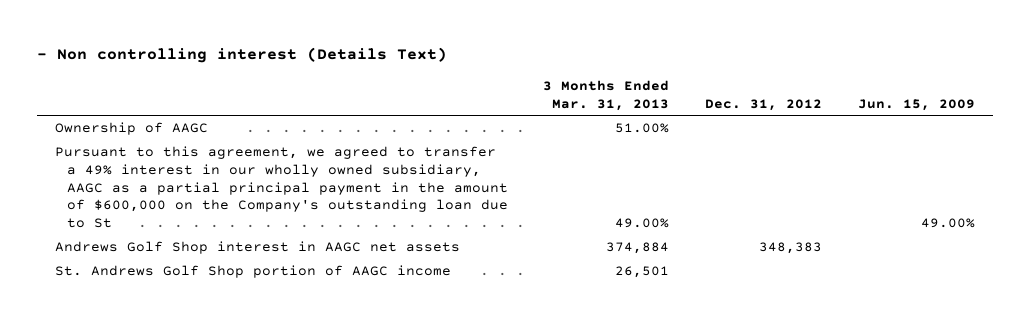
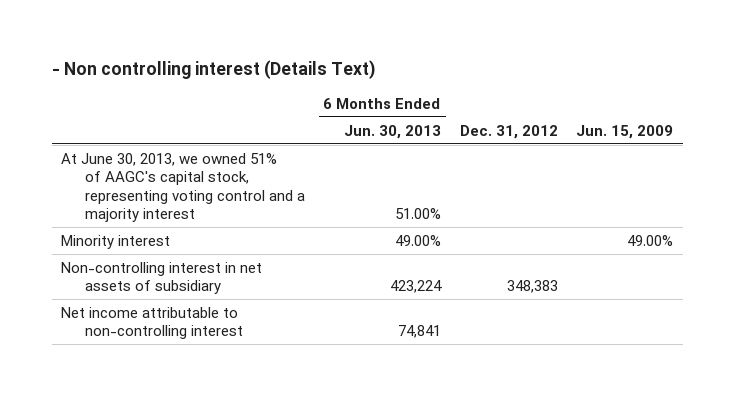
- | 3 Months Ended Mar. 31, 2013 | Dec. 31, 2012 | Jun. 15, 2009
+ | 6 Months Ended Jun. 30, 2013 | Dec. 31, 2012 | Jun. 15, 2009
- Ownership of AAGC | 51.00% | |
- Pursuant to this agreement, we agreed to transfer a 49% interest in our wholly owned subsidiary, AAGC as a partial principal payment in the amount of $600,000 on the Company's outstanding loan due to St | 49.00% | | 49.00%
- Andrews Golf Shop interest in AAGC net assets | 374,884 | 348,383 |
- St. Andrews Golf Shop portion of AAGC income | 26,501 | |
+ At June 30, 2013, we owned 51% of AAGC's capital stock, representing voting control and a majority interest | 51.00% | |
+ Minority interest | 49.00% | | 49.00%
+ Non-controlling interest in net assets of subsidiary | 423,224 | 348,383 |
+ Net income attributable to non-controlling interest | 74,841 | |

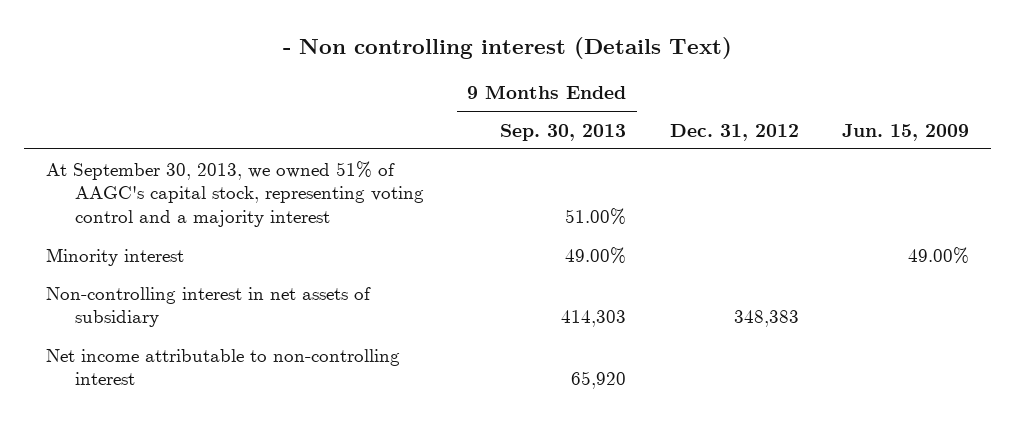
- | 6 Months Ended Jun. 30, 2013 | Dec. 31, 2012 | Jun. 15, 2009
+ | 9 Months Ended Sep. 30, 2013 | Dec. 31, 2012 | Jun. 15, 2009
- At June 30, 2013, we owned 51% of AAGC's capital stock, representing voting control and a majority interest | 51.00% | |
+ At September 30, 2013, we owned 51% of AAGC's capital stock, representing voting control and a majority interest | 51.00% | |

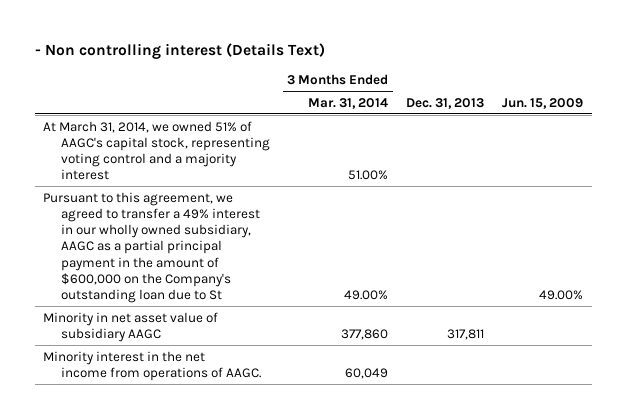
- | 9 Months Ended Sep. 30, 2013 | Dec. 31, 2012 | Jun. 15, 2009
+ | 3 Months Ended Mar. 31, 2014 | Dec. 31, 2013 | Jun. 15, 2009
- At September 30, 2013, we owned 51% of AAGC's capital stock, representing voting control and a majority interest | 51.00% | |
- Minority interest | 49.00% | | 49.00%
- Non-controlling interest in net assets of subsidiary | 414,303 | 348,383 |
- Net income attributable to non-controlling interest | 65,920 | |
+ At March 31, 2014, we owned 51% of AAGC's capital stock, representing voting control and a majority interest | 51.00% | |
+ Pursuant to this agreement, we agreed to transfer a 49% interest in our wholly owned subsidiary, AAGC as a partial principal payment in the amount of $600,000 on the Company's outstanding loan due to St | 49.00% | | 49.00%
+ Minority in net asset value of subsidiary AAGC | 377,860 | 317,811 |
+ Minority interest in the net income from operations of AAGC. | 60,049 | |

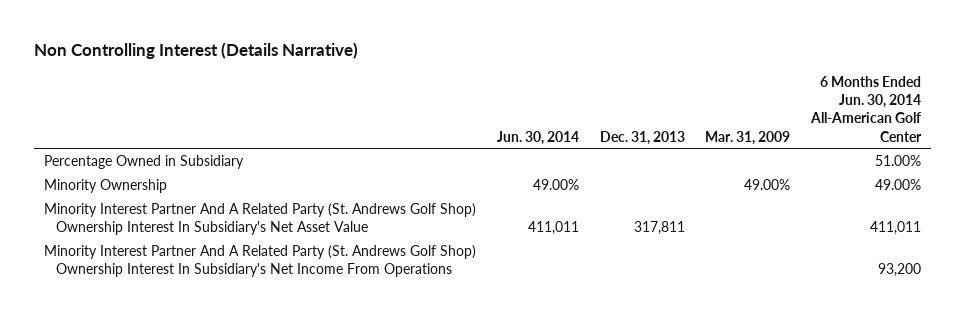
- - Non controlling interest (Details Text)
+ Non Controlling Interest (Details Narrative)
- | 3 Months Ended Mar. 31, 2014 | Dec. 31, 2013 | Jun. 15, 2009
+ | Jun. 30, 2014 | Dec. 31, 2013 | Mar. 31, 2009 | 6 Months Ended Jun. 30, 2014 All-American Golf Center
- At March 31, 2014, we owned 51% of AAGC's capital stock, representing voting control and a majority interest | 51.00% | |
- Pursuant to this agreement, we agreed to transfer a 49% interest in our wholly owned subsidiary, AAGC as a partial principal payment in the amount of $600,000 on the Company's outstanding loan due to St | 49.00% | | 49.00%
- Minority in net asset value of subsidiary AAGC | 377,860 | 317,811 |
- Minority interest in the net income from operations of AAGC. | 60,049 | |
+ Percentage Owned in Subsidiary | | | | 51.00%
+ Minority Ownership | 49.00% | | 49.00% | 49.00%
+ Minority Interest Partner And A Related Party (St. Andrews Golf Shop) Ownership Interest In Subsidiary's Net Asset Value | 411,011 | 317,811 | | 411,011
+ Minority Interest Partner And A Related Party (St. Andrews Golf Shop) Ownership Interest In Subsidiary's Net Income From Operations | | | | 93,200

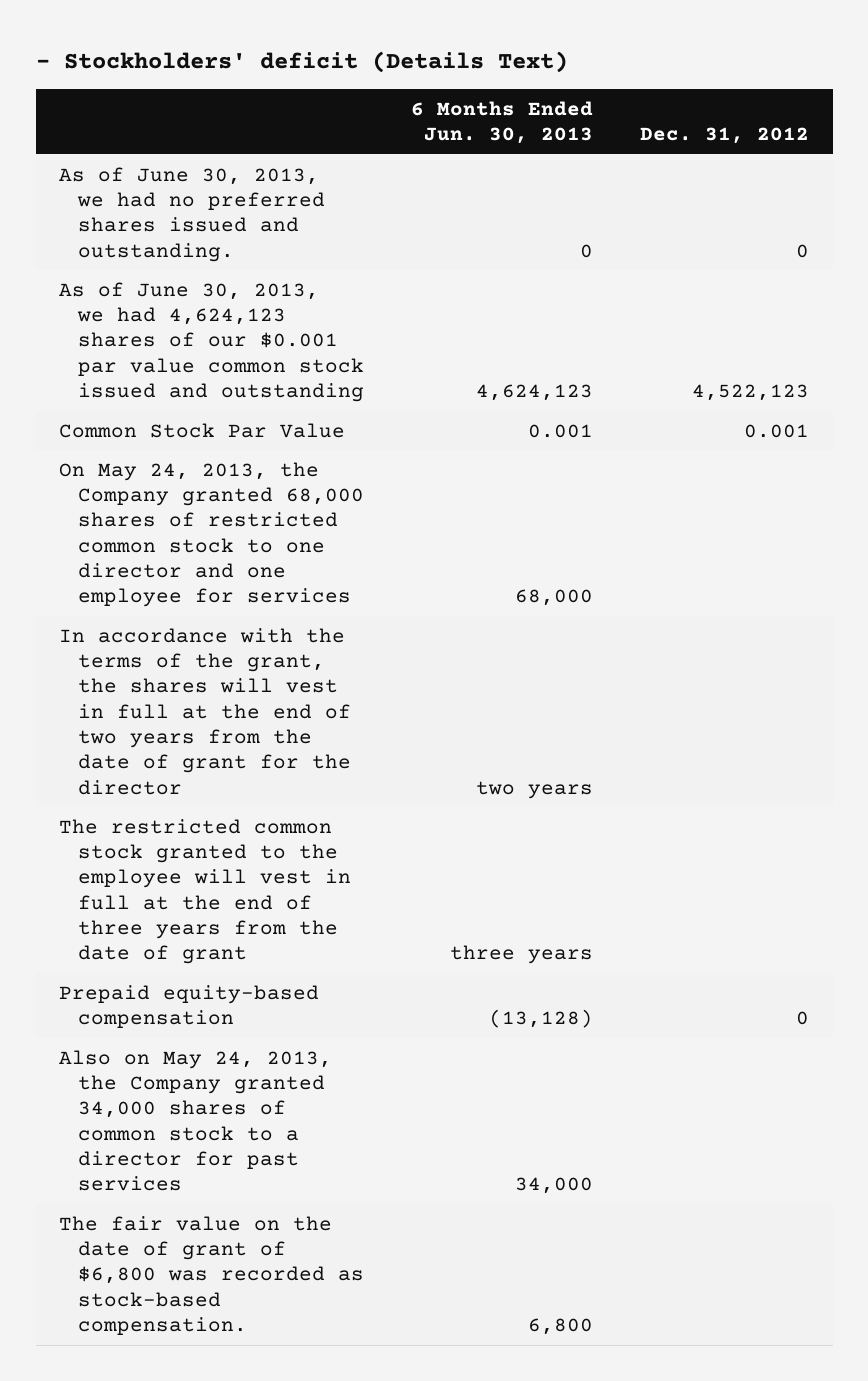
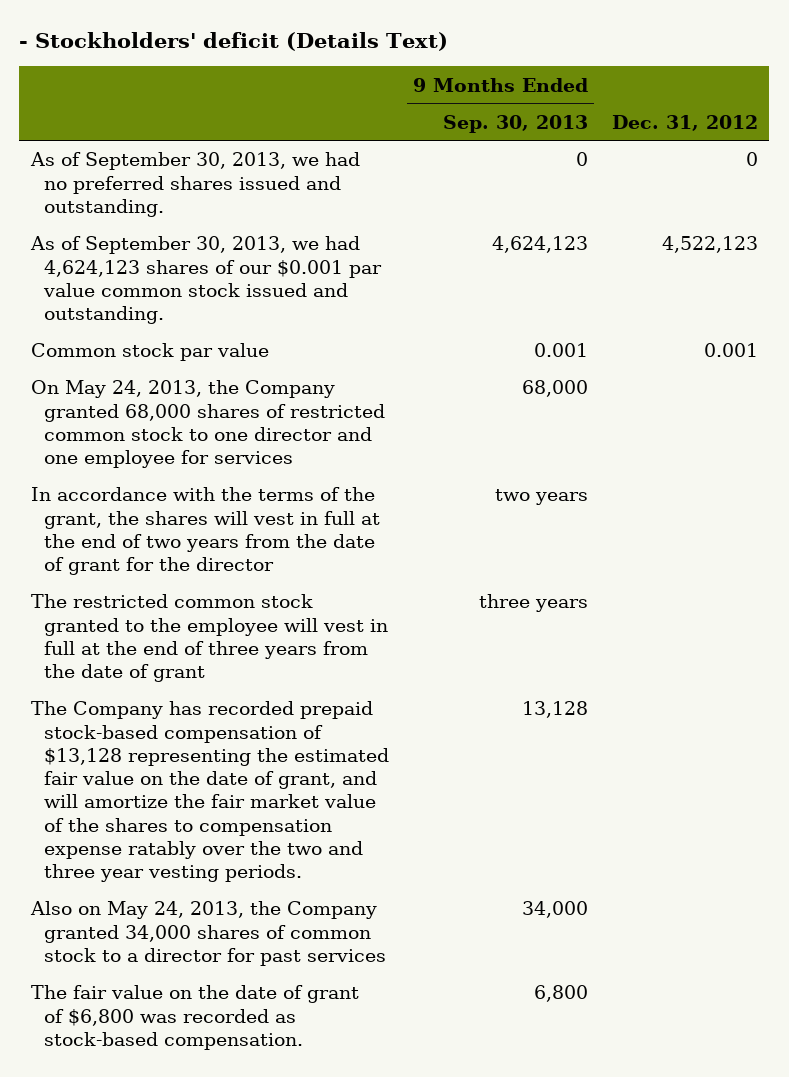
- | 6 Months Ended Jun. 30, 2013 | Dec. 31, 2012
+ | 9 Months Ended Sep. 30, 2013 | Dec. 31, 2012
- As of June 30, 2013, we had no preferred shares issued and outstanding. | 0 | 0
- As of June 30, 2013, we had 4,624,123 shares of our $0.001 par value common stock issued and outstanding | 4,624,123 | 4,522,123
- Common Stock Par Value | 0.001 | 0.001
+ As of September 30, 2013, we had no preferred shares issued and outstanding. | 0 | 0
+ As of September 30, 2013, we had 4,624,123 shares of our $0.001 par value common stock issued and outstanding. | 4,624,123 | 4,522,123
+ Common stock par value | 0.001 | 0.001
- Prepaid equity-based compensation | (13,128) | 0
+ The Company has recorded prepaid stock-based compensation of $13,128 representing the estimated fair value on the date of grant, and will amortize the fair market value of the shares to compensation expense ratably over the two and three year vesting periods. | 13,128 |

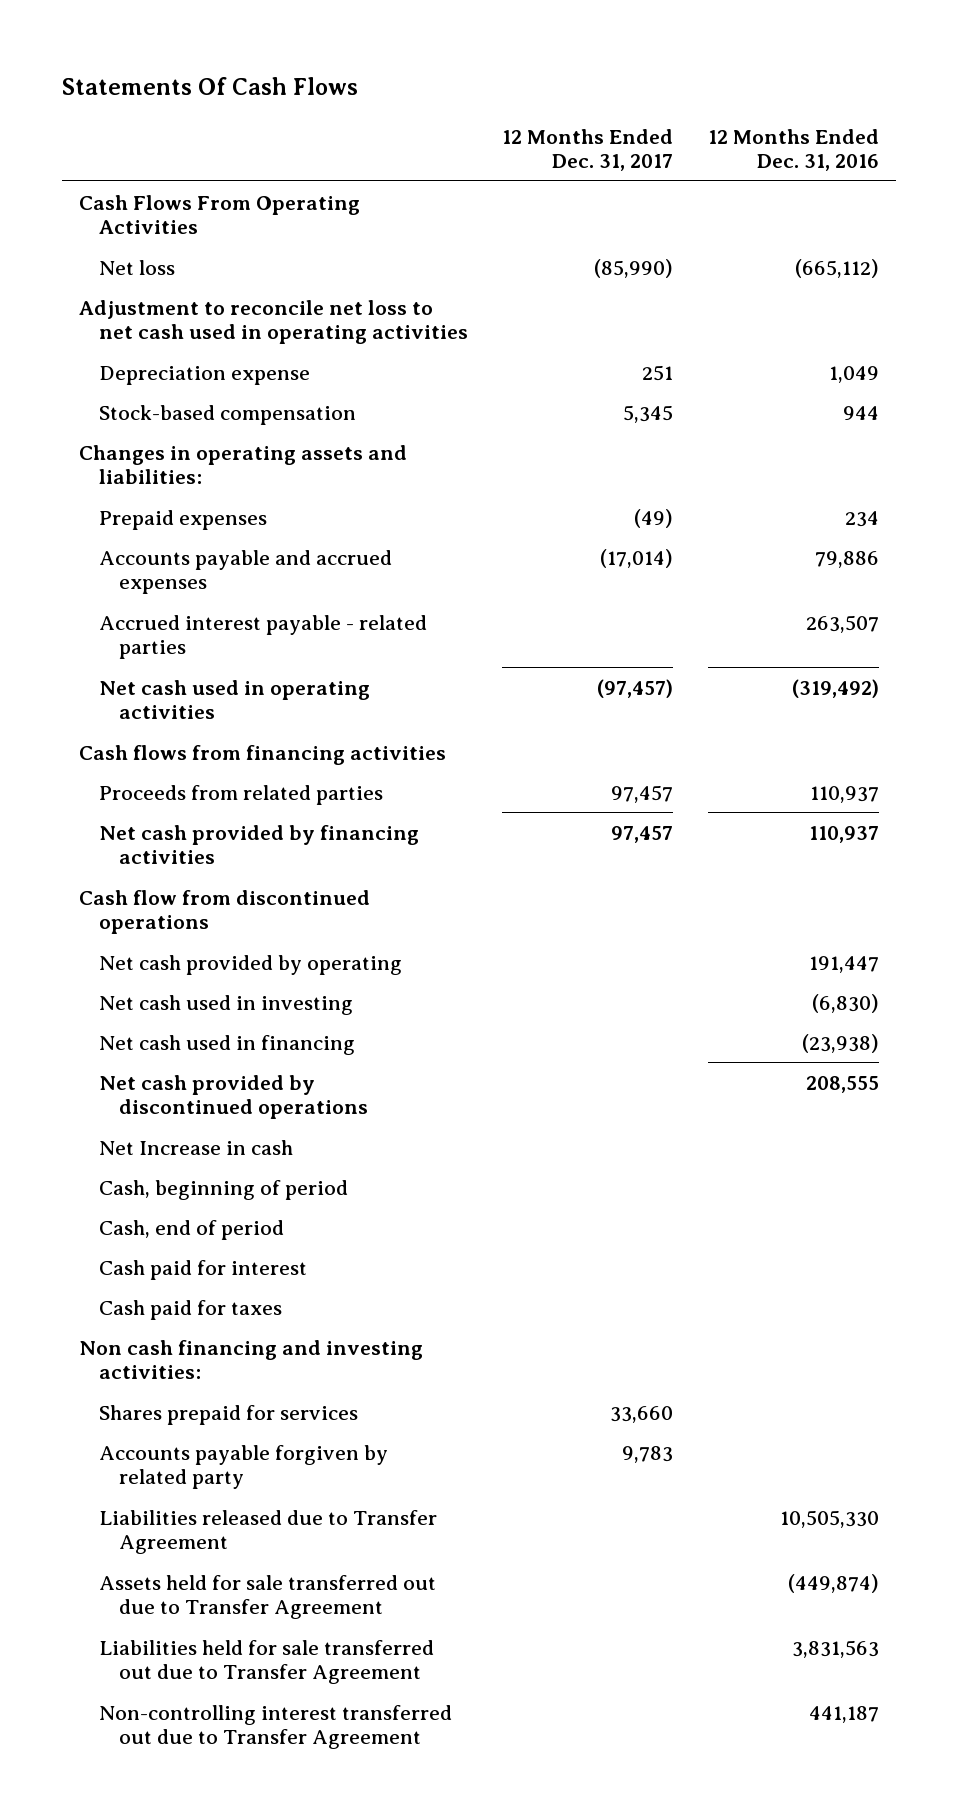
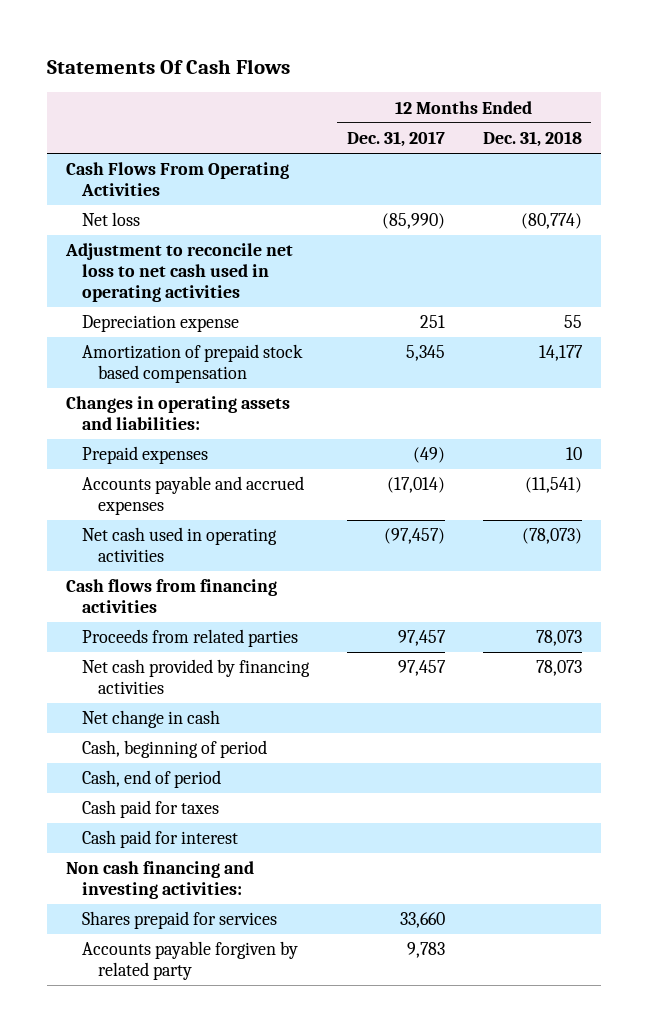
- | 12 Months Ended Dec. 31, 2017 | 12 Months Ended Dec. 31, 2016
+ | 12 Months Ended Dec. 31, 2017 | 12 Months Ended Dec. 31, 2018
- Stock-based compensation | 5,345 | 944
+ Amortization of prepaid stock based compensation | 5,345 | 14,177
- Accrued interest payable - related parties | | 263,507
- Cash flow from discontinued operations
- Net cash provided by operating | | 191,447
- Net cash used in investing | | (6,830)
- Net cash used in financing | | (23,938)
- Net cash provided by discontinued operations | | 208,555
- Net Increase in cash
+ Net change in cash
moved down: Cash paid for interest
- Liabilities released due to Transfer Agreement | | 10,505,330
- Assets held for sale transferred out due to Transfer Agreement | | (449,874)
- Liabilities held for sale transferred out due to Transfer Agreement | | 3,831,563
- Non-controlling interest transferred out due to Transfer Agreement | | 441,187

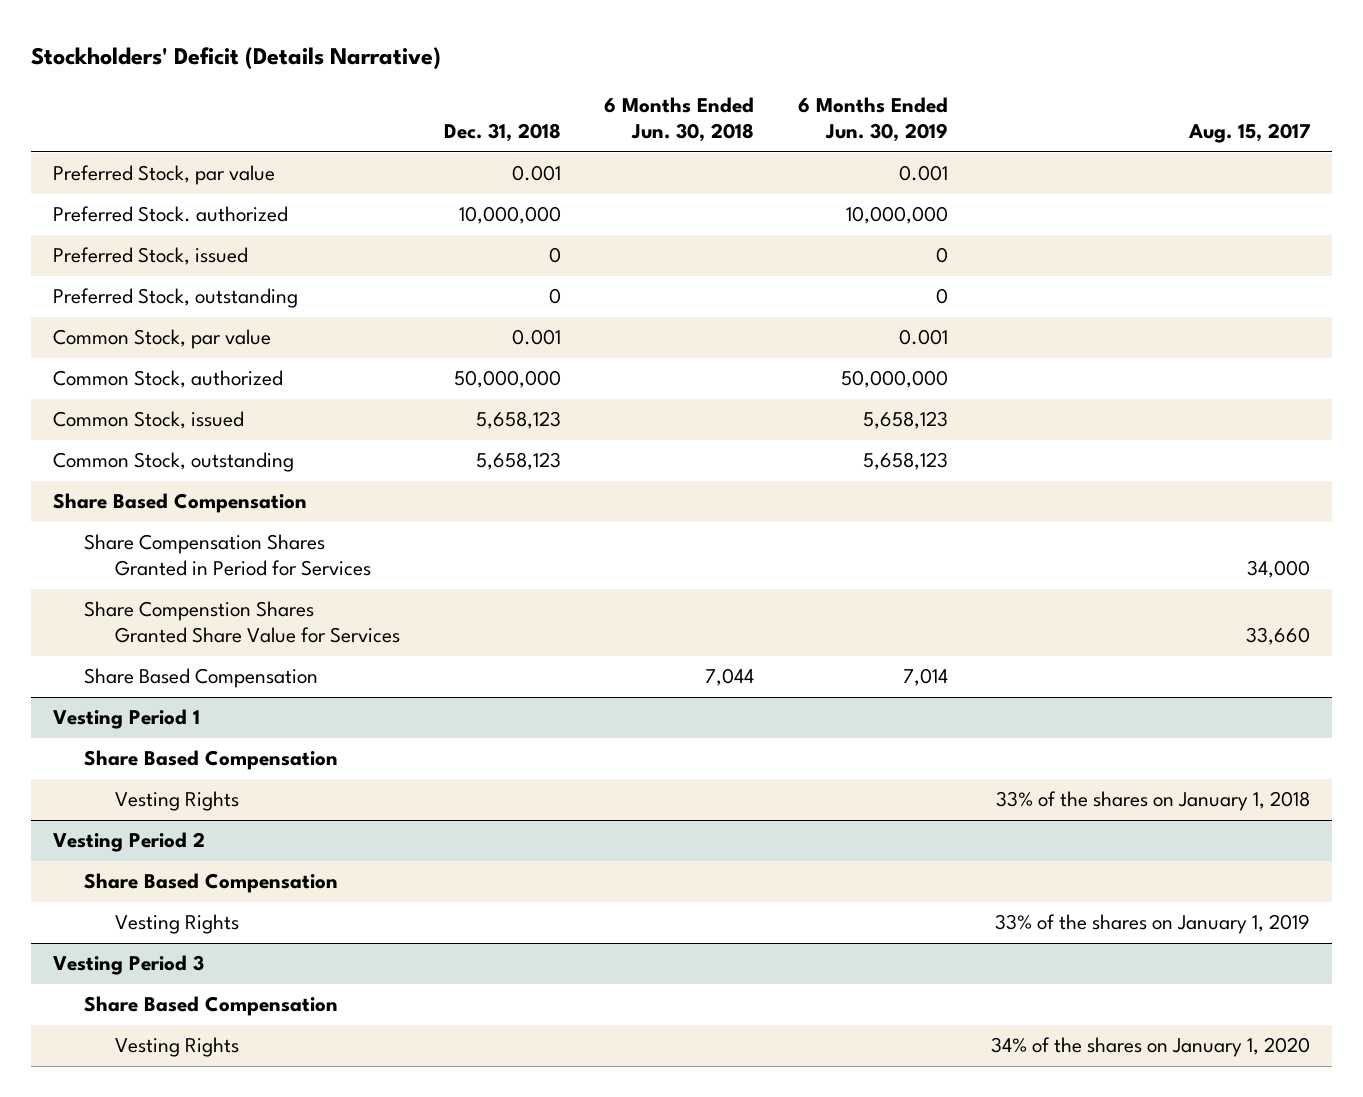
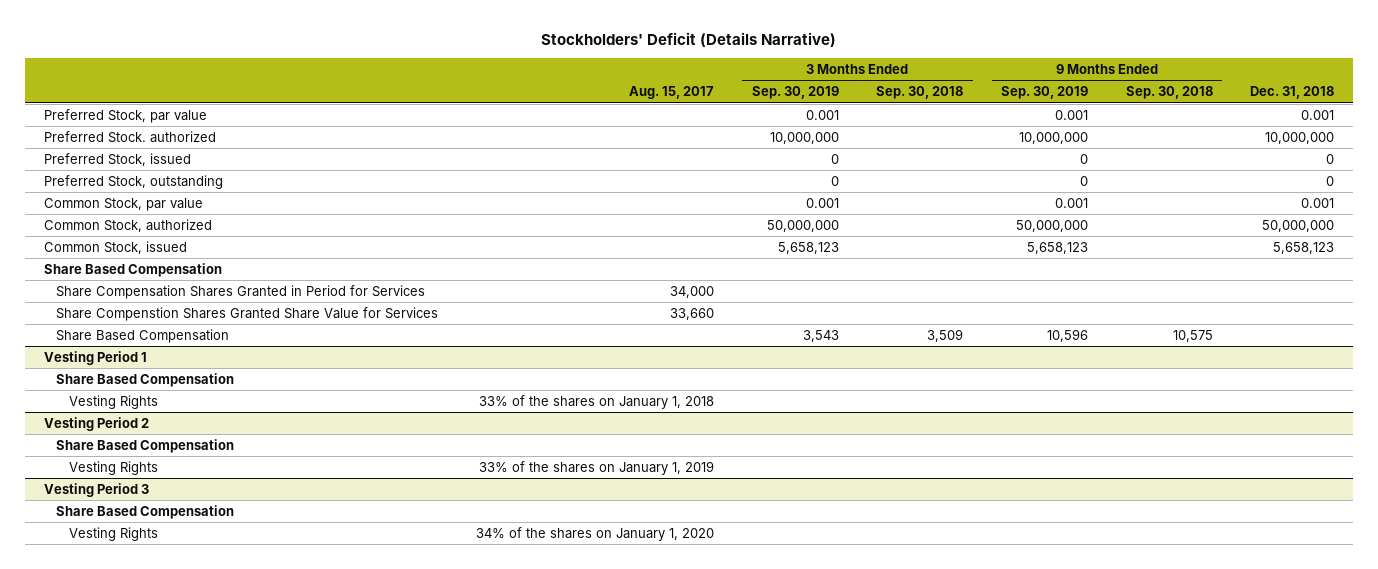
- | Dec. 31, 2018 | 6 Months Ended Jun. 30, 2018 | 6 Months Ended Jun. 30, 2019 | Aug. 15, 2017
+ | Aug. 15, 2017 | 3 Months Ended Sep. 30, 2019 | 3 Months Ended Sep. 30, 2018 | 9 Months Ended Sep. 30, 2019 | 9 Months Ended Sep. 30, 2018 | Dec. 31, 2018
- Common Stock, outstanding | 5,658,123 | | 5,658,123 |

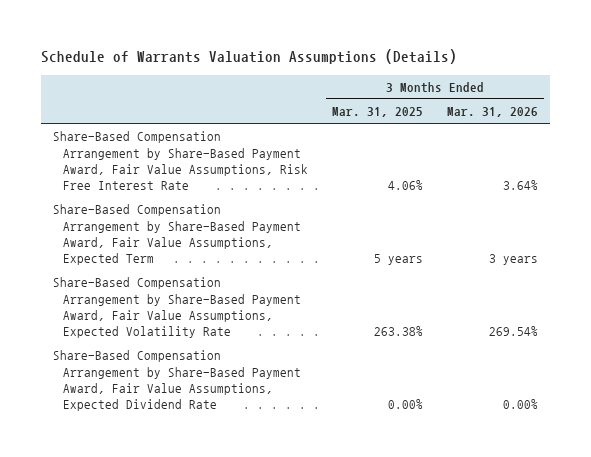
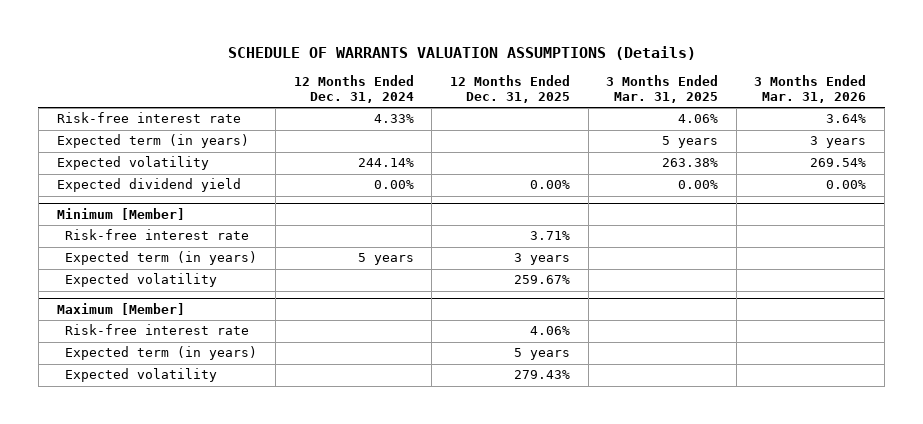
- Schedule of Warrants Valuation Assumptions (Details)
+ SCHEDULE OF WARRANTS VALUATION ASSUMPTIONS (Details)
- | 3 Months Ended Mar. 31, 2025 | 3 Months Ended Mar. 31, 2026
+ | 12 Months Ended Dec. 31, 2024 | 12 Months Ended Dec. 31, 2025 | 3 Months Ended Mar. 31, 2025 | 3 Months Ended Mar. 31, 2026
- Share-Based Compensation Arrangement by Share-Based Payment Award, Fair Value Assumptions, Risk Free Interest Rate | 4.06% | 3.64%
- Share-Based Compensation Arrangement by Share-Based Payment Award, Fair Value Assumptions, Expected Term | 5 years | 3 years
- Share-Based Compensation Arrangement by Share-Based Payment Award, Fair Value Assumptions, Expected Volatility Rate | 263.38% | 269.54%
- Share-Based Compensation Arrangement by Share-Based Payment Award, Fair Value Assumptions, Expected Dividend Rate | 0.00% | 0.00%
+ Risk-free interest rate | 4.33% | | 4.06% | 3.64%
+ Expected term (in years) | | | 5 years | 3 years
+ Expected volatility | 244.14% | | 263.38% | 269.54%
+ Expected dividend yield | 0.00% | 0.00% | 0.00% | 0.00%
+ Minimum [Member]
+ Risk-free interest rate | | 3.71% | |
+ Expected term (in years) | 5 years | 3 years | |
+ Expected volatility | | 259.67% | |
+ Maximum [Member]
+ Risk-free interest rate | | 4.06% | |
+ Expected term (in years) | | 5 years | |
+ Expected volatility | | 279.43% | |

